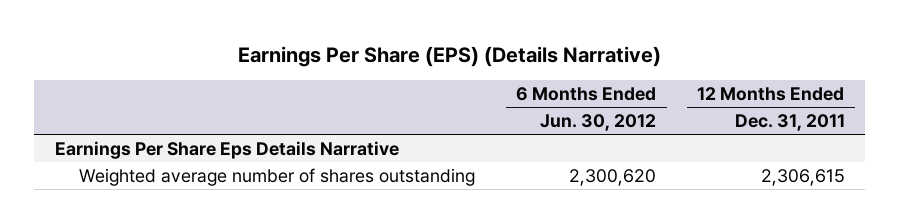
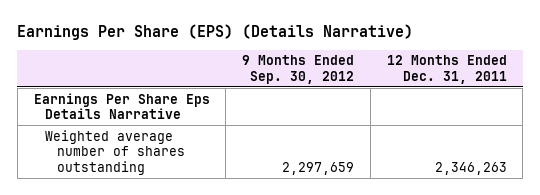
- | 6 Months Ended Jun. 30, 2012 | 12 Months Ended Dec. 31, 2011
+ | 9 Months Ended Sep. 30, 2012 | 12 Months Ended Dec. 31, 2011
- Weighted average number of shares outstanding | 2,300,620 | 2,306,615
+ Weighted average number of shares outstanding | 2,297,659 | 2,346,263

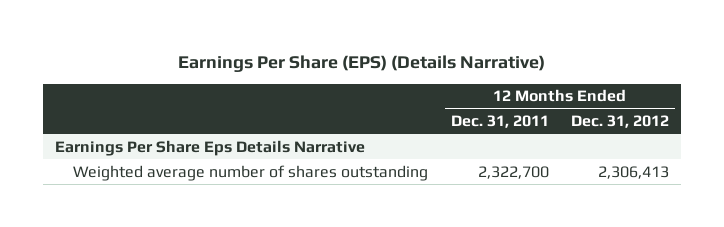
- | 9 Months Ended Sep. 30, 2012 | 12 Months Ended Dec. 31, 2011
+ | 12 Months Ended Dec. 31, 2011 | 12 Months Ended Dec. 31, 2012
- Weighted average number of shares outstanding | 2,297,659 | 2,346,263
+ Weighted average number of shares outstanding | 2,322,700 | 2,306,413

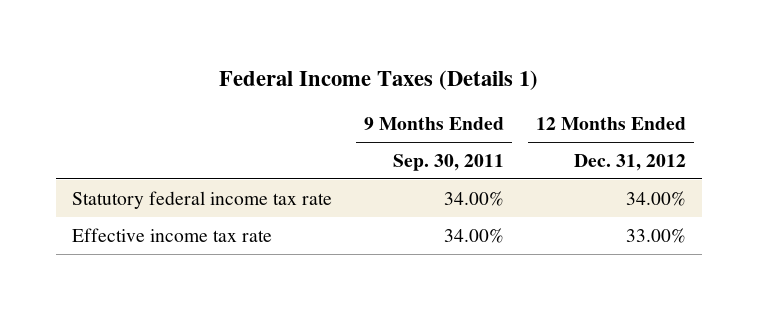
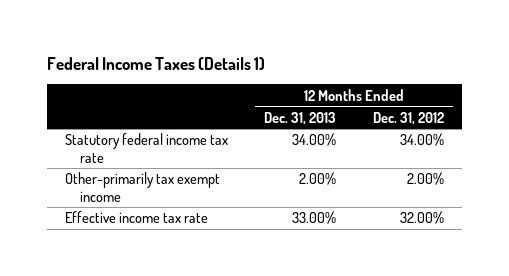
- | 9 Months Ended Sep. 30, 2011 | 12 Months Ended Dec. 31, 2012
+ | 12 Months Ended Dec. 31, 2013 | 12 Months Ended Dec. 31, 2012
- Effective income tax rate | 34.00% | 33.00%
+ Other-primarily tax exempt income | 2.00% | 2.00%
+ Effective income tax rate | 33.00% | 32.00%

